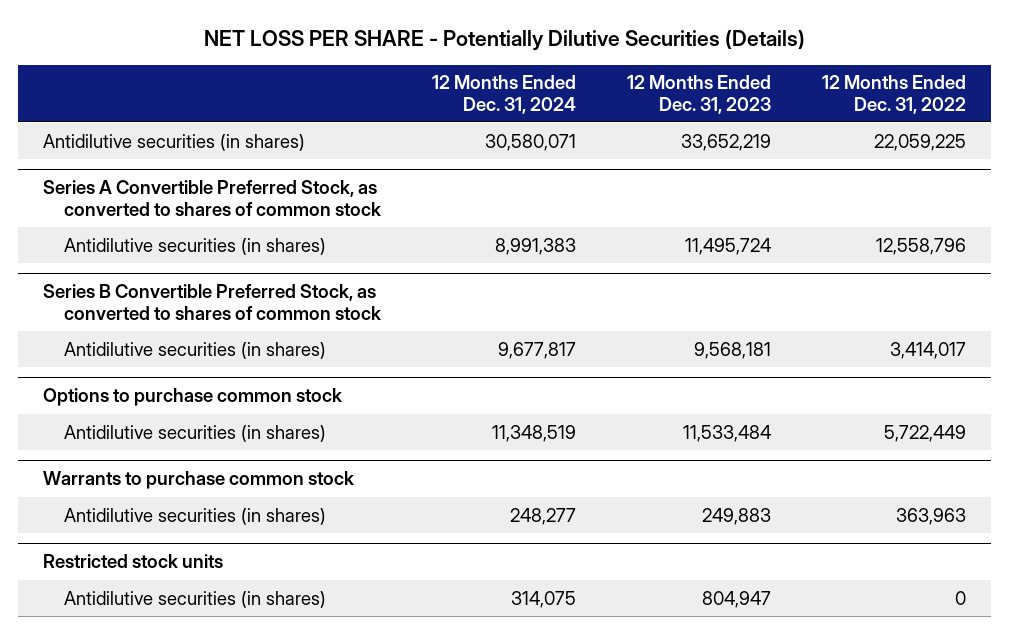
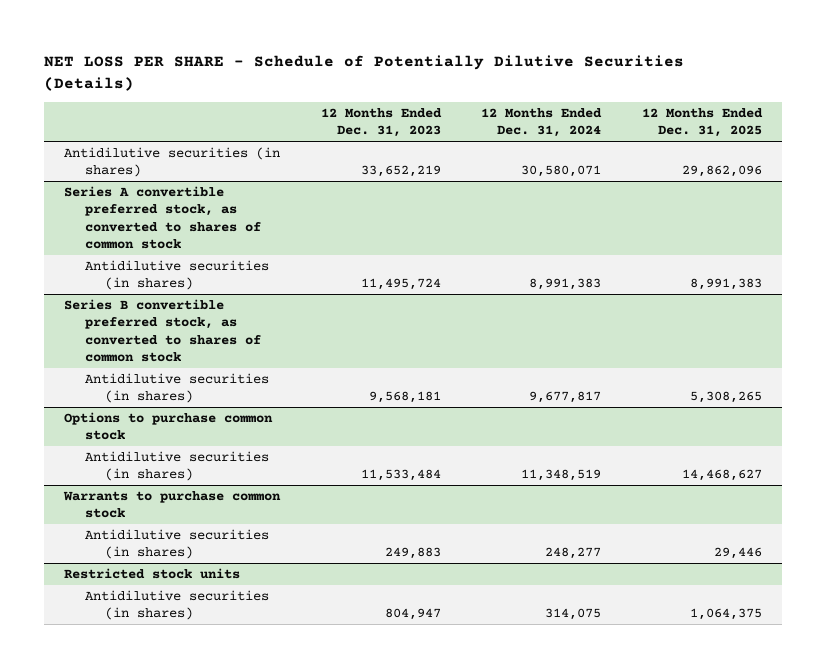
- NET LOSS PER SHARE - Potentially Dilutive Securities (Details)
+ NET LOSS PER SHARE - Schedule of Potentially Dilutive Securities (Details)
- | 12 Months Ended Dec. 31, 2024 | 12 Months Ended Dec. 31, 2023 | 12 Months Ended Dec. 31, 2022
+ | 12 Months Ended Dec. 31, 2023 | 12 Months Ended Dec. 31, 2024 | 12 Months Ended Dec. 31, 2025
- Series A Convertible Preferred Stock, as converted to shares of common stock
+ Series A convertible preferred stock, as converted to shares of common stock
- Series B Convertible Preferred Stock, as converted to shares of common stock
+ Series B convertible preferred stock, as converted to shares of common stock

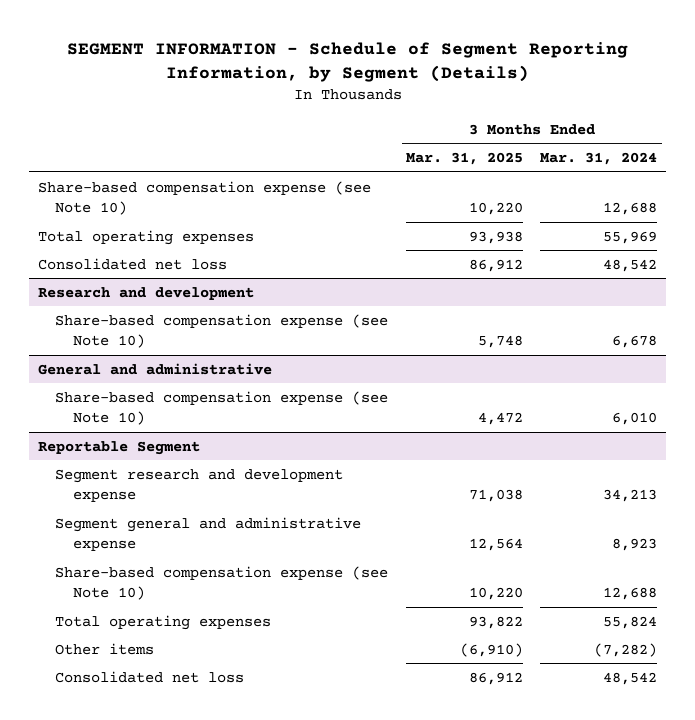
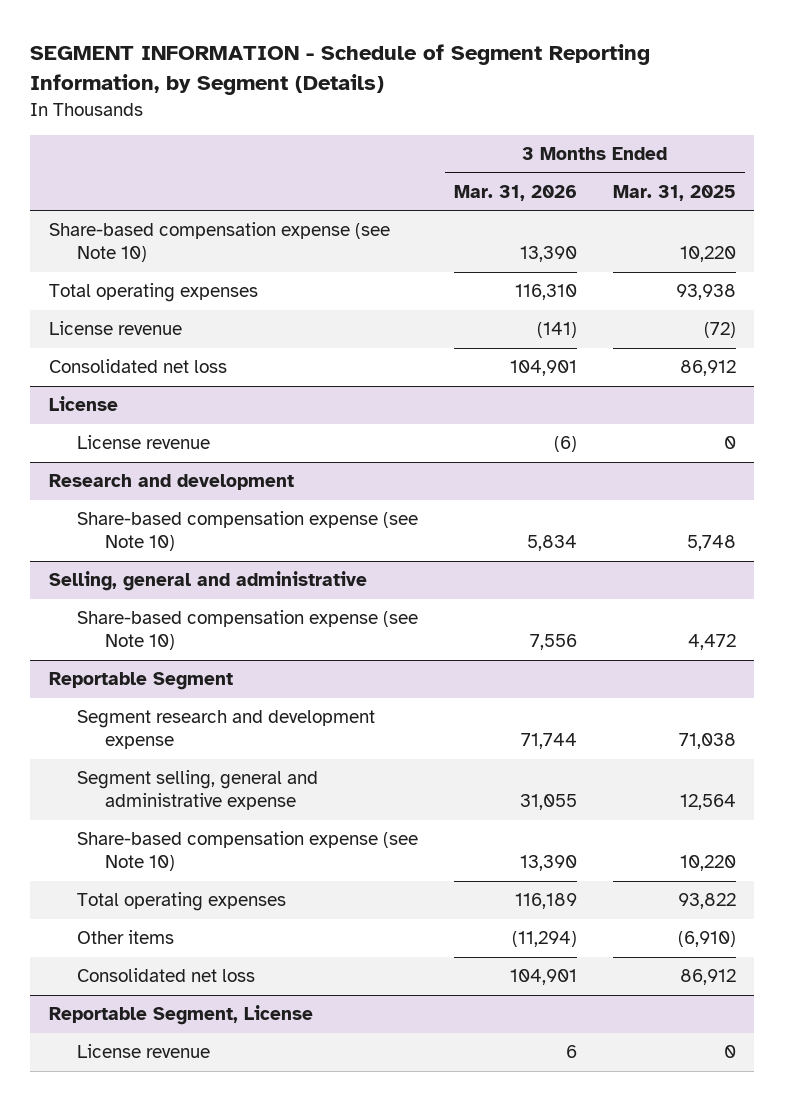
- | 3 Months Ended Mar. 31, 2025 | 3 Months Ended Mar. 31, 2024
+ | 3 Months Ended Mar. 31, 2026 | 3 Months Ended Mar. 31, 2025
+ License revenue | (141) | (72)
+ License
+ License revenue | (6) | 0
- General and administrative
+ Selling, general and administrative
@ Reportable Segment
- Segment general and administrative expense | 12,564 | 8,923
+ Segment selling, general and administrative expense | 31,055 | 12,564
+ Reportable Segment, License
+ License revenue | 6 | 0

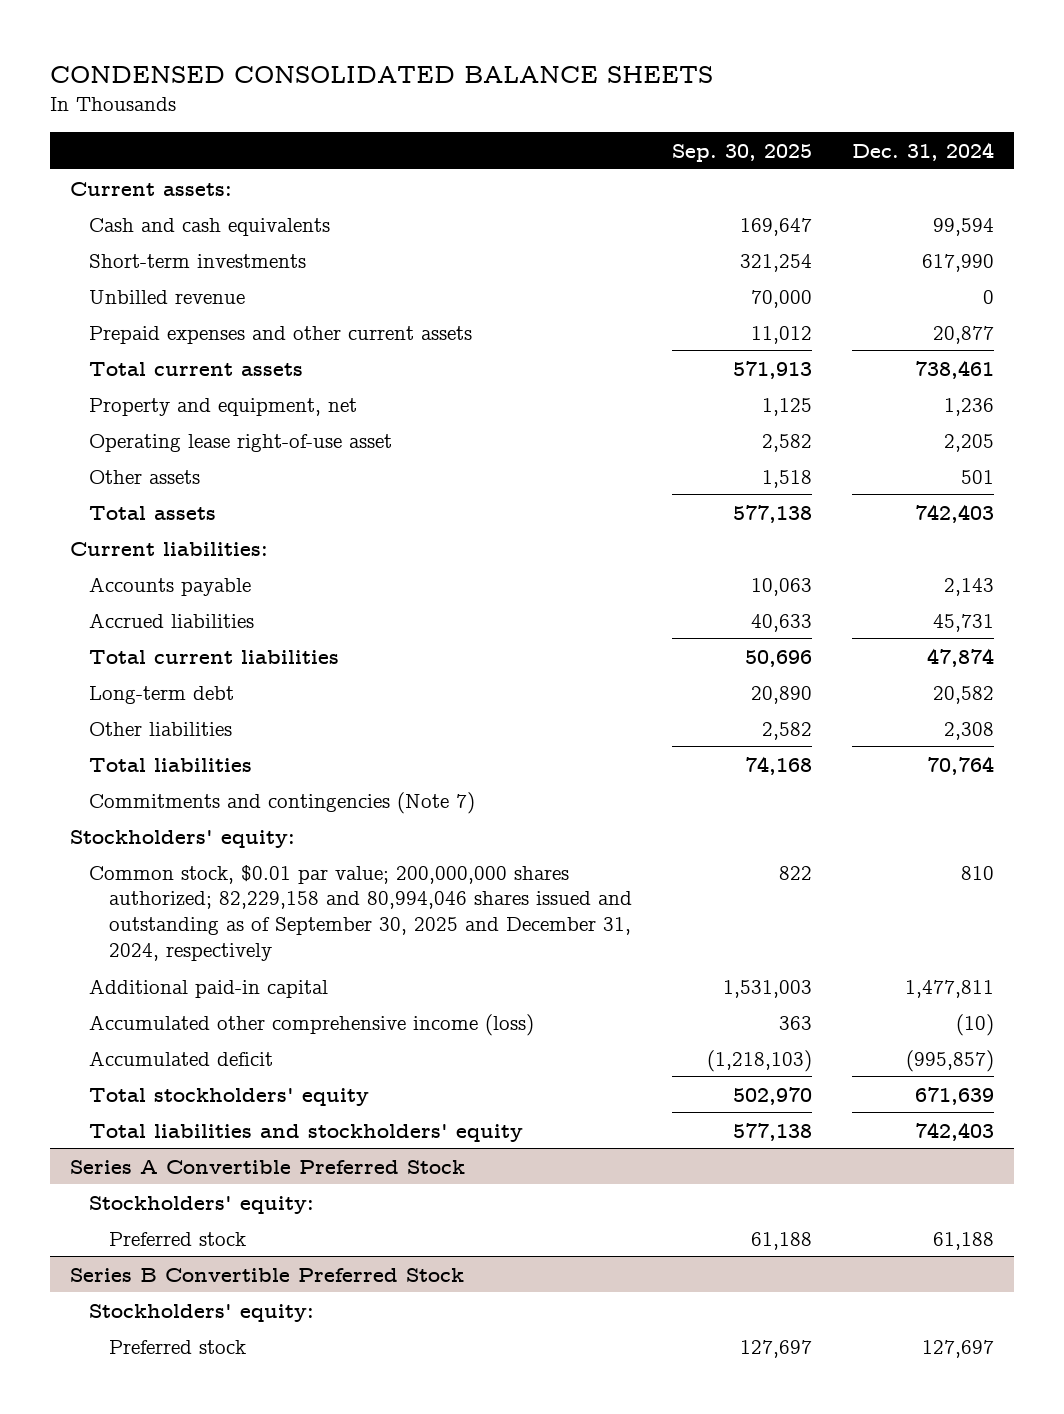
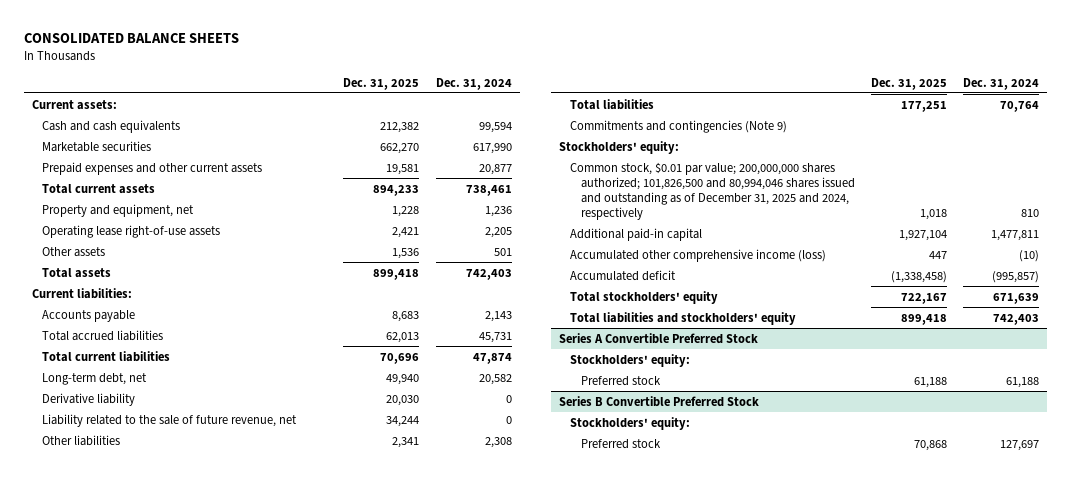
- CONDENSED CONSOLIDATED BALANCE SHEETS
+ CONSOLIDATED BALANCE SHEETS
- | Sep. 30, 2025 | Dec. 31, 2024
+ | Dec. 31, 2025 | Dec. 31, 2024
- Short-term investments | 321,254 | 617,990
- Unbilled revenue | 70,000 | 0
+ Marketable securities | 662,270 | 617,990
- Operating lease right-of-use asset | 2,582 | 2,205
+ Operating lease right-of-use assets | 2,421 | 2,205
- Accrued liabilities | 40,633 | 45,731
+ Total accrued liabilities | 62,013 | 45,731
- Long-term debt | 20,890 | 20,582
+ Long-term debt, net | 49,940 | 20,582
+ Derivative liability | 20,030 | 0
+ Liability related to the sale of future revenue, net | 34,244 | 0
- Commitments and contingencies (Note 7)
+ Commitments and contingencies (Note 9)
- Common stock, $0.01 par value; 200,000,000 shares authorized; 82,229,158 and 80,994,046 shares issued and outstanding as of September 30, 2025 and December 31, 2024, respectively | 822 | 810
+ Common stock, $0.01 par value; 200,000,000 shares authorized; 101,826,500 and 80,994,046 shares issued and outstanding as of December 31, 2025 and 2024, respectively | 1,018 | 810

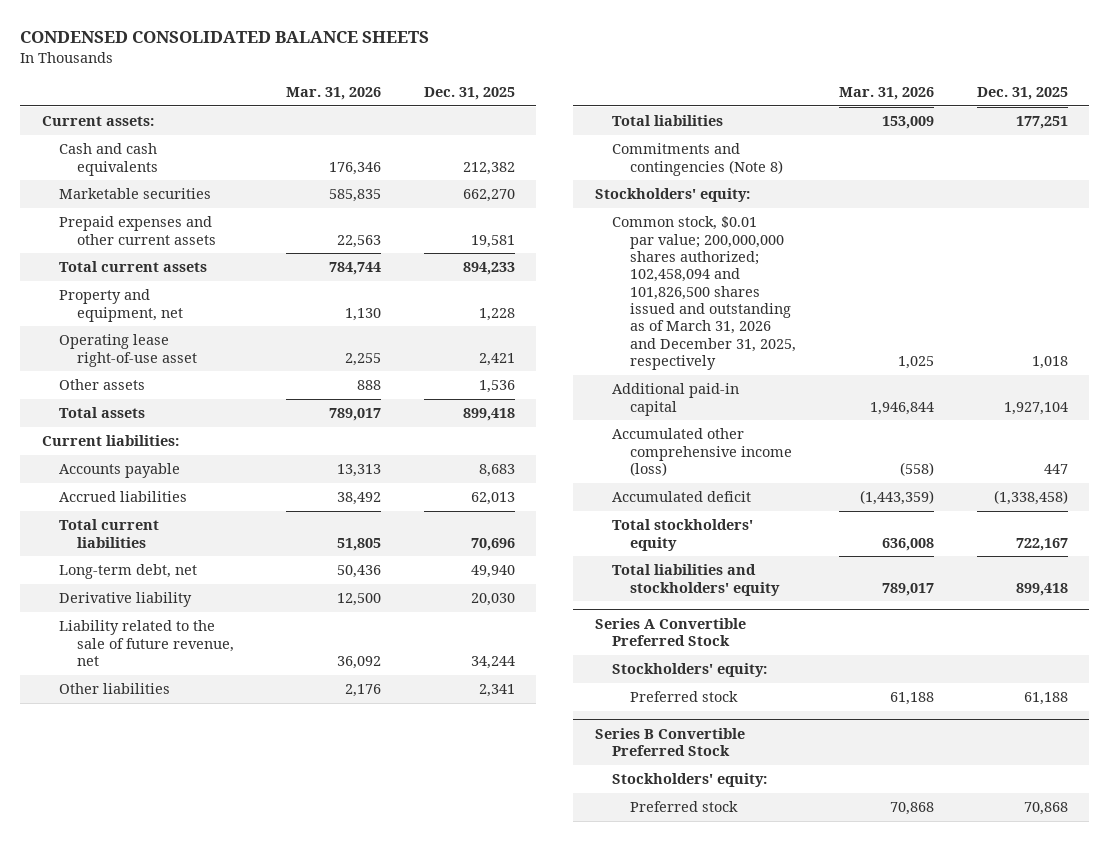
- CONSOLIDATED BALANCE SHEETS
+ CONDENSED CONSOLIDATED BALANCE SHEETS
- | Dec. 31, 2025 | Dec. 31, 2024
+ | Mar. 31, 2026 | Dec. 31, 2025
- Operating lease right-of-use assets | 2,421 | 2,205
+ Operating lease right-of-use asset | 2,255 | 2,421
- Total accrued liabilities | 62,013 | 45,731
+ Accrued liabilities | 38,492 | 62,013
- Commitments and contingencies (Note 9)
+ Commitments and contingencies (Note 8)
- Common stock, $0.01 par value; 200,000,000 shares authorized; 101,826,500 and 80,994,046 shares issued and outstanding as of December 31, 2025 and 2024, respectively | 1,018 | 810
+ Common stock, $0.01 par value; 200,000,000 shares authorized; 102,458,094 and 101,826,500 shares issued and outstanding as of March 31, 2026 and December 31, 2025, respectively | 1,025 | 1,018

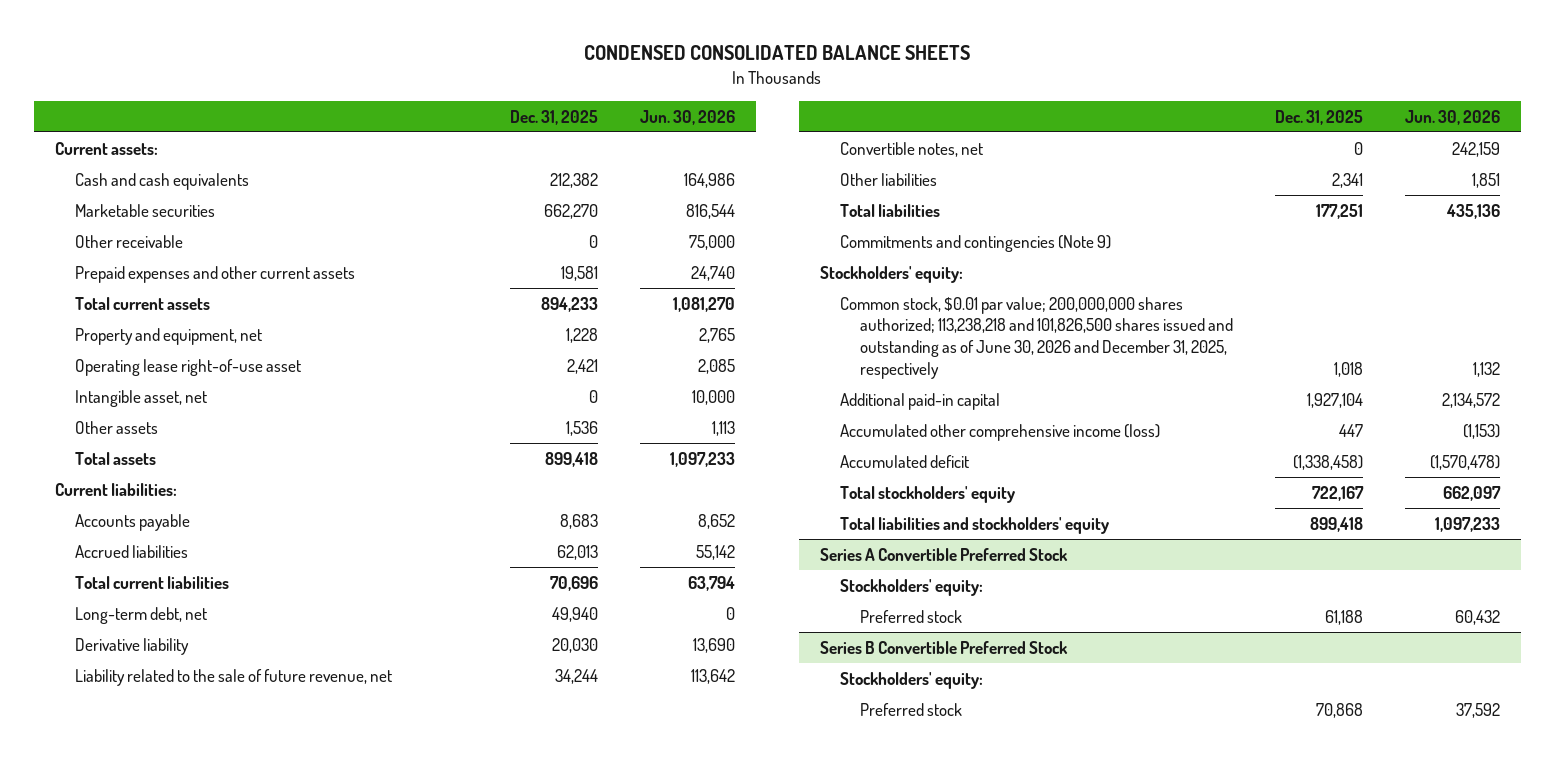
- | Mar. 31, 2026 | Dec. 31, 2025
+ | Dec. 31, 2025 | Jun. 30, 2026
+ Other receivable | 0 | 75,000
+ Intangible asset, net | 0 | 10,000
+ Convertible notes, net | 0 | 242,159
- Commitments and contingencies (Note 8)
+ Commitments and contingencies (Note 9)
- Common stock, $0.01 par value; 200,000,000 shares authorized; 102,458,094 and 101,826,500 shares issued and outstanding as of March 31, 2026 and December 31, 2025, respectively | 1,025 | 1,018
+ Common stock, $0.01 par value; 200,000,000 shares authorized; 113,238,218 and 101,826,500 shares issued and outstanding as of June 30, 2026 and December 31, 2025, respectively | 1,018 | 1,132

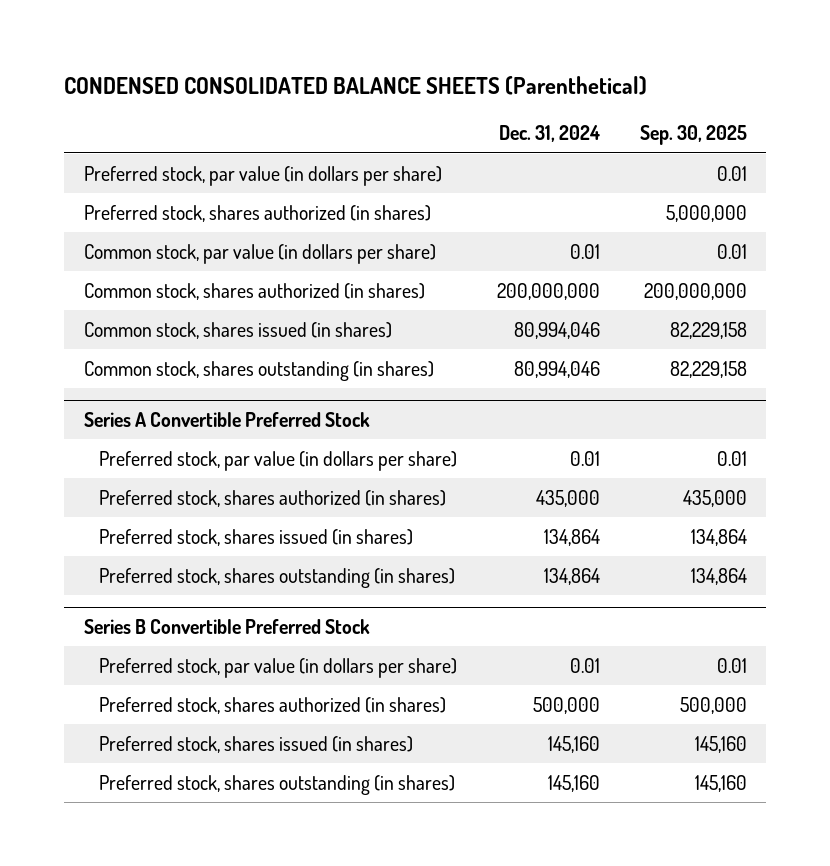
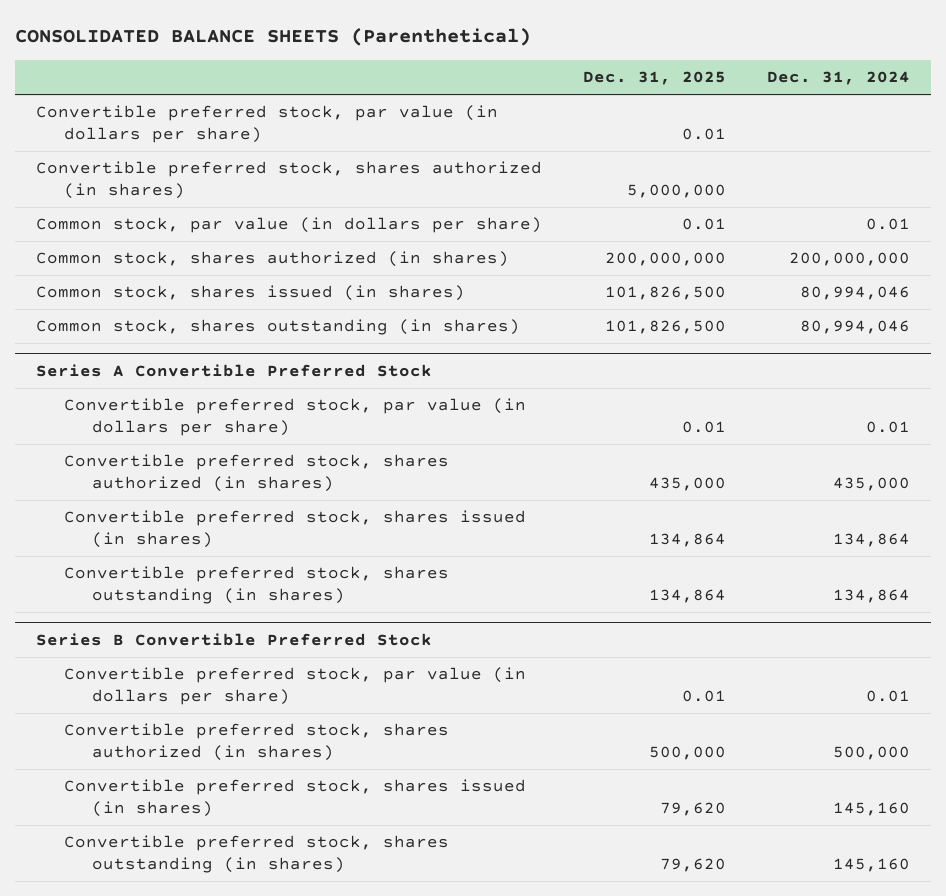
- CONDENSED CONSOLIDATED BALANCE SHEETS (Parenthetical)
+ CONSOLIDATED BALANCE SHEETS (Parenthetical)
- | Dec. 31, 2024 | Sep. 30, 2025
+ | Dec. 31, 2025 | Dec. 31, 2024
- Preferred stock, par value (in dollars per share) | | 0.01
- Preferred stock, shares authorized (in shares) | | 5,000,000
+ Convertible preferred stock, par value (in dollars per share) | 0.01 |
+ Convertible preferred stock, shares authorized (in shares) | 5,000,000 |
@ Series A Convertible Preferred Stock
- Preferred stock, par value (in dollars per share) | 0.01 | 0.01
- Preferred stock, shares authorized (in shares) | 435,000 | 435,000
- Preferred stock, shares issued (in shares) | 134,864 | 134,864
- Preferred stock, shares outstanding (in shares) | 134,864 | 134,864
+ Convertible preferred stock, par value (in dollars per share) | 0.01 | 0.01
+ Convertible preferred stock, shares authorized (in shares) | 435,000 | 435,000
+ Convertible preferred stock, shares issued (in shares) | 134,864 | 134,864
+ Convertible preferred stock, shares outstanding (in shares) | 134,864 | 134,864
@ Series B Convertible Preferred Stock
- Preferred stock, par value (in dollars per share) | 0.01 | 0.01
- Preferred stock, shares authorized (in shares) | 500,000 | 500,000
- Preferred stock, shares issued (in shares) | 145,160 | 145,160
- Preferred stock, shares outstanding (in shares) | 145,160 | 145,160
+ Convertible preferred stock, par value (in dollars per share) | 0.01 | 0.01
+ Convertible preferred stock, shares authorized (in shares) | 500,000 | 500,000
+ Convertible preferred stock, shares issued (in shares) | 79,620 | 145,160
+ Convertible preferred stock, shares outstanding (in shares) | 79,620 | 145,160

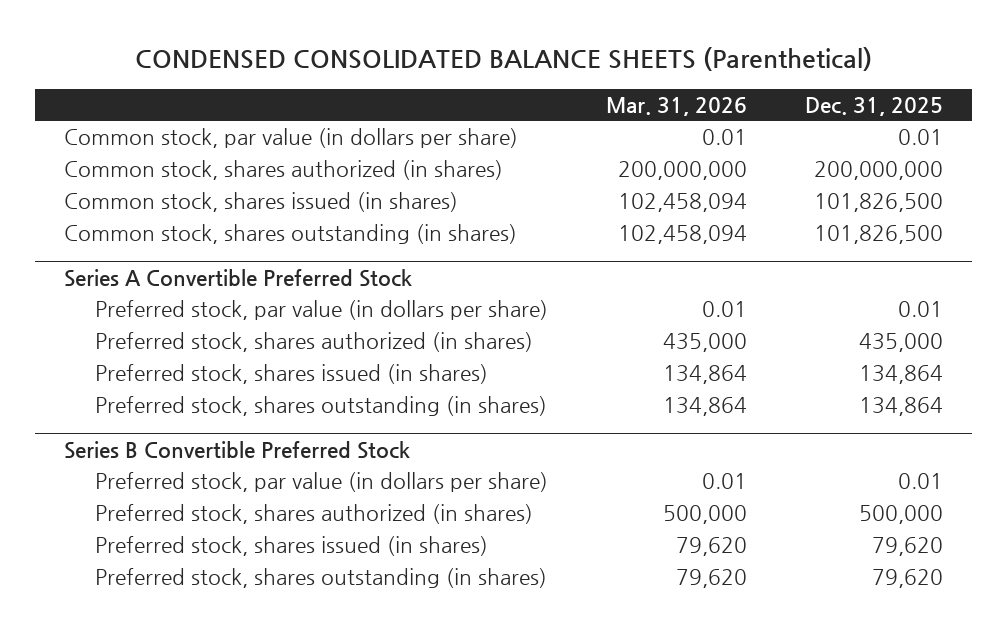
- CONSOLIDATED BALANCE SHEETS (Parenthetical)
+ CONDENSED CONSOLIDATED BALANCE SHEETS (Parenthetical)
- | Dec. 31, 2025 | Dec. 31, 2024
+ | Mar. 31, 2026 | Dec. 31, 2025
- Convertible preferred stock, par value (in dollars per share) | 0.01 |
- Convertible preferred stock, shares authorized (in shares) | 5,000,000 |
@ Series A Convertible Preferred Stock
- Convertible preferred stock, par value (in dollars per share) | 0.01 | 0.01
- Convertible preferred stock, shares authorized (in shares) | 435,000 | 435,000
- Convertible preferred stock, shares issued (in shares) | 134,864 | 134,864
- Convertible preferred stock, shares outstanding (in shares) | 134,864 | 134,864
+ Preferred stock, par value (in dollars per share) | 0.01 | 0.01
+ Preferred stock, shares authorized (in shares) | 435,000 | 435,000
+ Preferred stock, shares issued (in shares) | 134,864 | 134,864
+ Preferred stock, shares outstanding (in shares) | 134,864 | 134,864
@ Series B Convertible Preferred Stock
- Convertible preferred stock, par value (in dollars per share) | 0.01 | 0.01
- Convertible preferred stock, shares authorized (in shares) | 500,000 | 500,000
- Convertible preferred stock, shares issued (in shares) | 79,620 | 145,160
- Convertible preferred stock, shares outstanding (in shares) | 79,620 | 145,160
+ Preferred stock, par value (in dollars per share) | 0.01 | 0.01
+ Preferred stock, shares authorized (in shares) | 500,000 | 500,000
+ Preferred stock, shares issued (in shares) | 79,620 | 79,620
+ Preferred stock, shares outstanding (in shares) | 79,620 | 79,620

